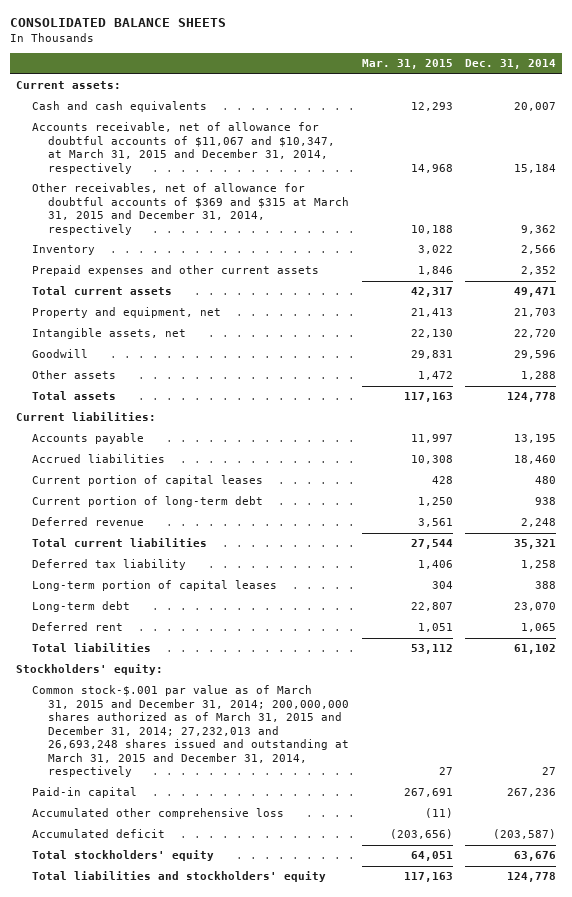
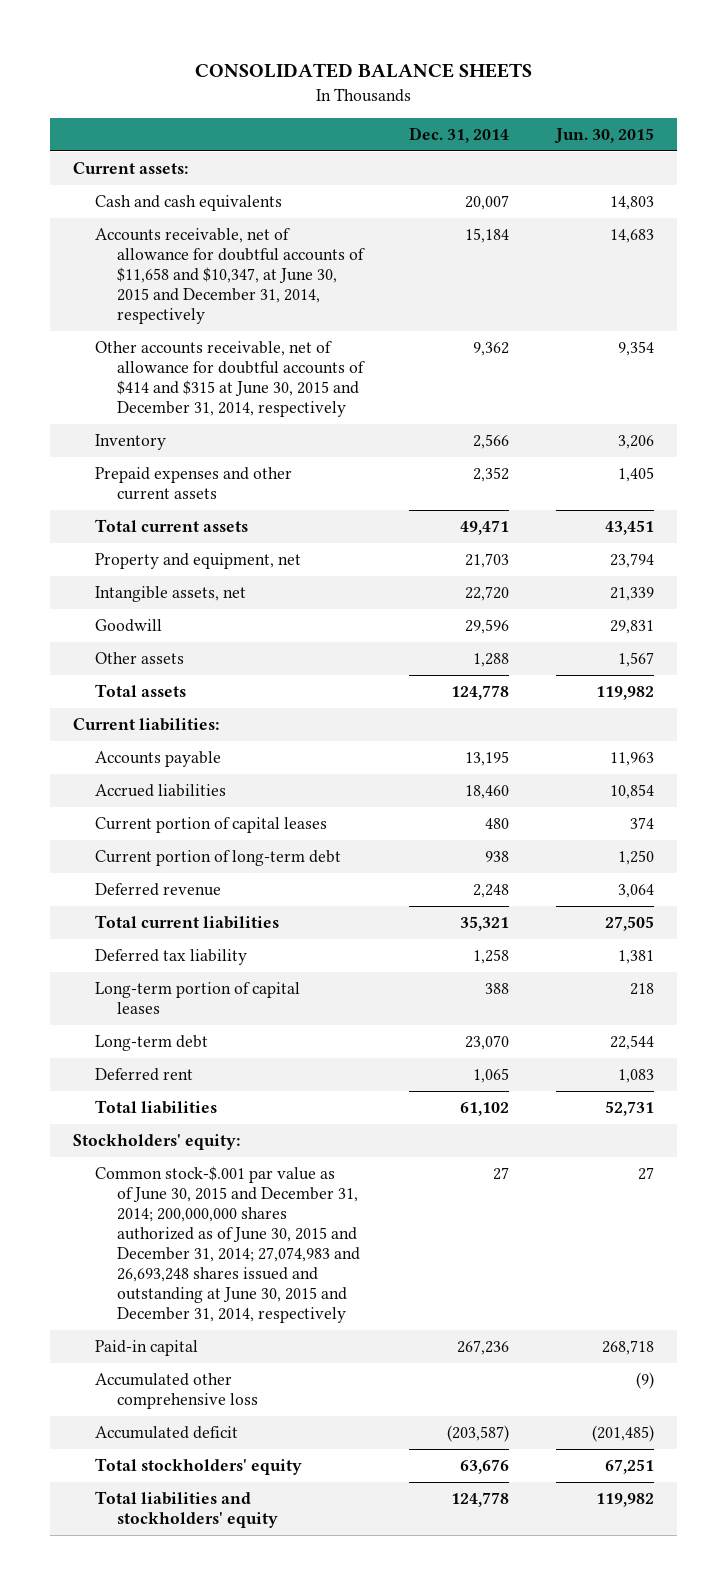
- | Mar. 31, 2015 | Dec. 31, 2014
+ | Dec. 31, 2014 | Jun. 30, 2015
- Accounts receivable, net of allowance for doubtful accounts of $11,067 and $10,347, at March 31, 2015 and December 31, 2014, respectively | 14,968 | 15,184
- Other receivables, net of allowance for doubtful accounts of $369 and $315 at March 31, 2015 and December 31, 2014, respectively | 10,188 | 9,362
+ Accounts receivable, net of allowance for doubtful accounts of $11,658 and $10,347, at June 30, 2015 and December 31, 2014, respectively | 15,184 | 14,683
+ Other accounts receivable, net of allowance for doubtful accounts of $414 and $315 at June 30, 2015 and December 31, 2014, respectively | 9,362 | 9,354
- Common stock-$.001 par value as of March 31, 2015 and December 31, 2014; 200,000,000 shares authorized as of March 31, 2015 and December 31, 2014; 27,232,013 and 26,693,248 shares issued and outstanding at March 31, 2015 and December 31, 2014, respectively | 27 | 27
+ Common stock-$.001 par value as of June 30, 2015 and December 31, 2014; 200,000,000 shares authorized as of June 30, 2015 and December 31, 2014; 27,074,983 and 26,693,248 shares issued and outstanding at June 30, 2015 and December 31, 2014, respectively | 27 | 27

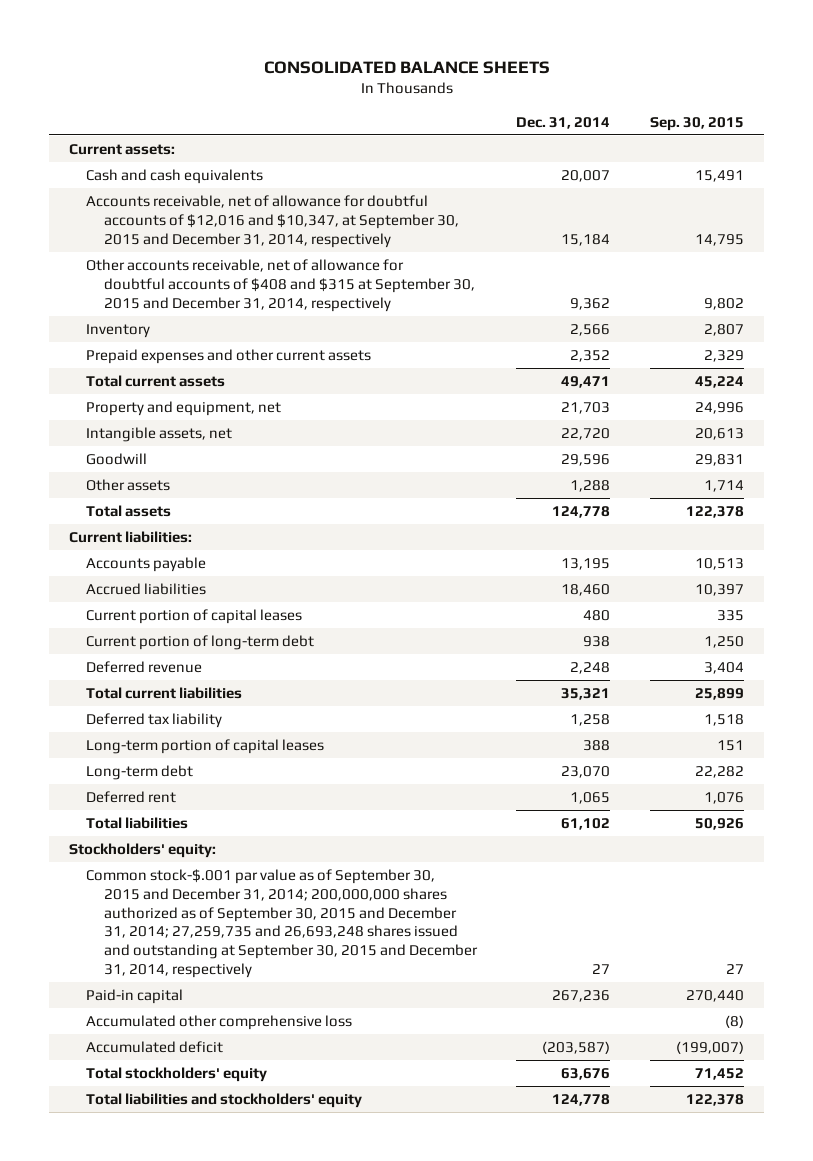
- | Dec. 31, 2014 | Jun. 30, 2015
+ | Dec. 31, 2014 | Sep. 30, 2015
- Accounts receivable, net of allowance for doubtful accounts of $11,658 and $10,347, at June 30, 2015 and December 31, 2014, respectively | 15,184 | 14,683
- Other accounts receivable, net of allowance for doubtful accounts of $414 and $315 at June 30, 2015 and December 31, 2014, respectively | 9,362 | 9,354
+ Accounts receivable, net of allowance for doubtful accounts of $12,016 and $10,347, at September 30, 2015 and December 31, 2014, respectively | 15,184 | 14,795
+ Other accounts receivable, net of allowance for doubtful accounts of $408 and $315 at September 30, 2015 and December 31, 2014, respectively | 9,362 | 9,802
- Common stock-$.001 par value as of June 30, 2015 and December 31, 2014; 200,000,000 shares authorized as of June 30, 2015 and December 31, 2014; 27,074,983 and 26,693,248 shares issued and outstanding at June 30, 2015 and December 31, 2014, respectively | 27 | 27
+ Common stock-$.001 par value as of September 30, 2015 and December 31, 2014; 200,000,000 shares authorized as of September 30, 2015 and December 31, 2014; 27,259,735 and 26,693,248 shares issued and outstanding at September 30, 2015 and December 31, 2014, respectively | 27 | 27

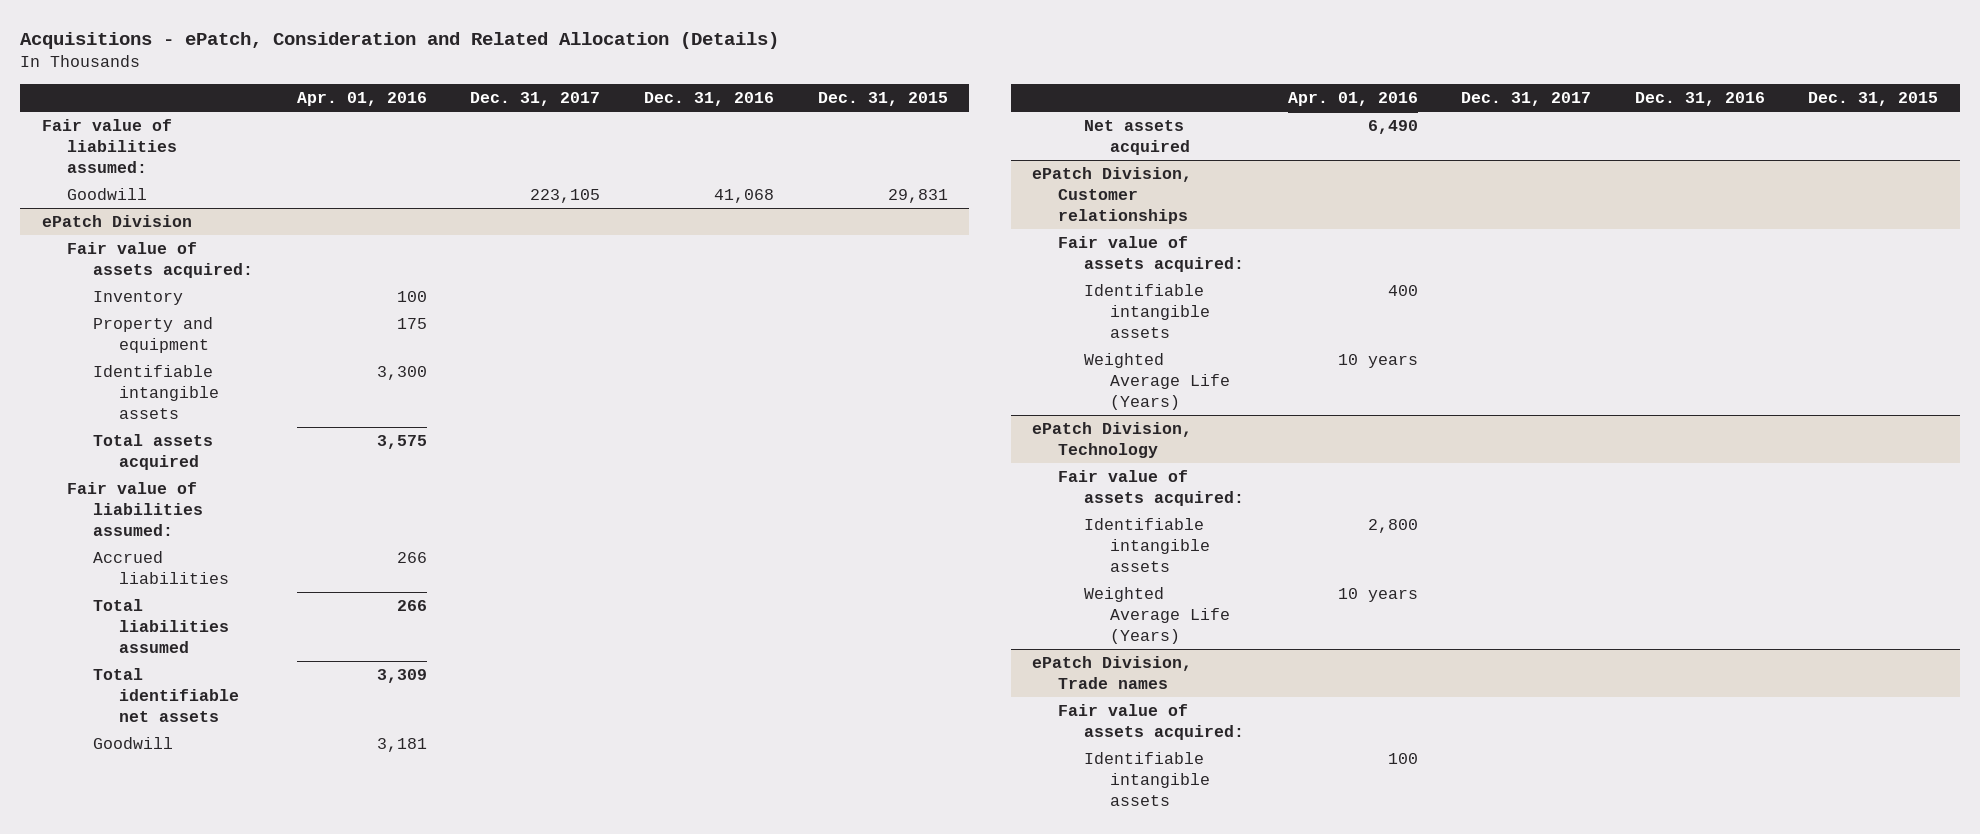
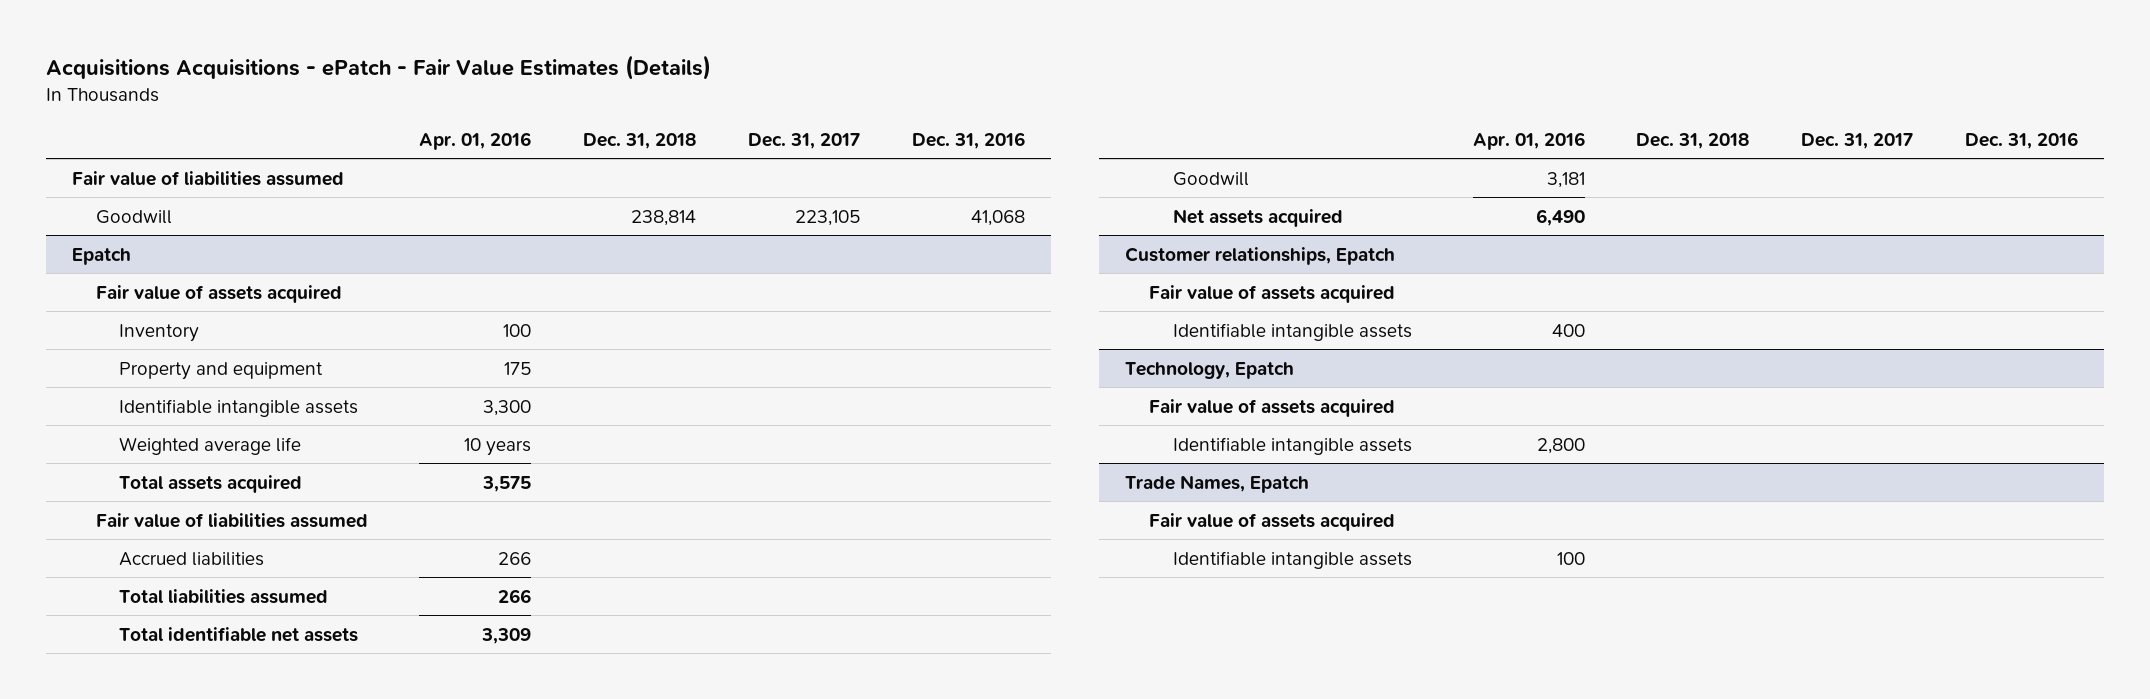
- Acquisitions - ePatch, Consideration and Related Allocation (Details)
+ Acquisitions Acquisitions - ePatch - Fair Value Estimates (Details)
- | Apr. 01, 2016 | Dec. 31, 2017 | Dec. 31, 2016 | Dec. 31, 2015
+ | Apr. 01, 2016 | Dec. 31, 2018 | Dec. 31, 2017 | Dec. 31, 2016
- Fair value of liabilities assumed:
+ Fair value of liabilities assumed
- ePatch Division
- Fair value of assets acquired:
+ Epatch
+ Fair value of assets acquired
+ Weighted average life | 10 years | | |
- Fair value of liabilities assumed:
+ Fair value of liabilities assumed
- ePatch Division, Customer relationships
- Fair value of assets acquired:
+ Customer relationships, Epatch
+ Fair value of assets acquired
- Weighted Average Life (Years) | 10 years | | |
- ePatch Division, Technology
- Fair value of assets acquired:
+ Technology, Epatch
+ Fair value of assets acquired
- Weighted Average Life (Years) | 10 years | | |
- ePatch Division, Trade names
- Fair value of assets acquired:
+ Trade Names, Epatch
+ Fair value of assets acquired

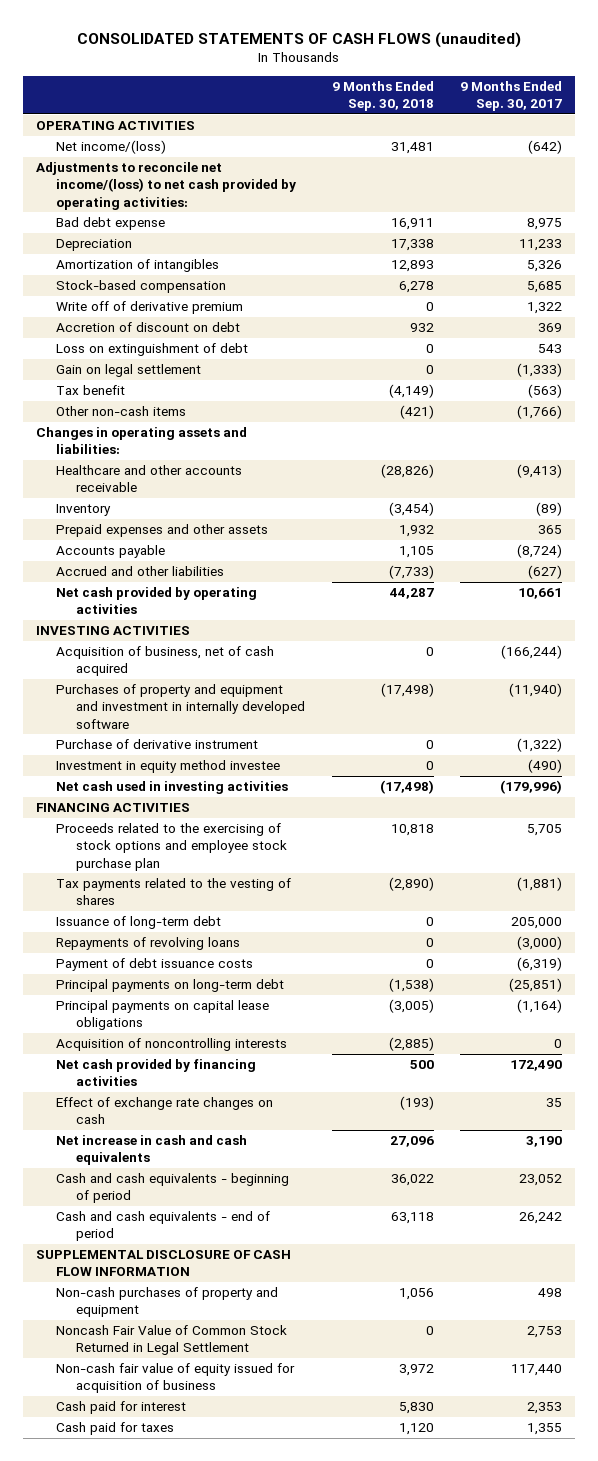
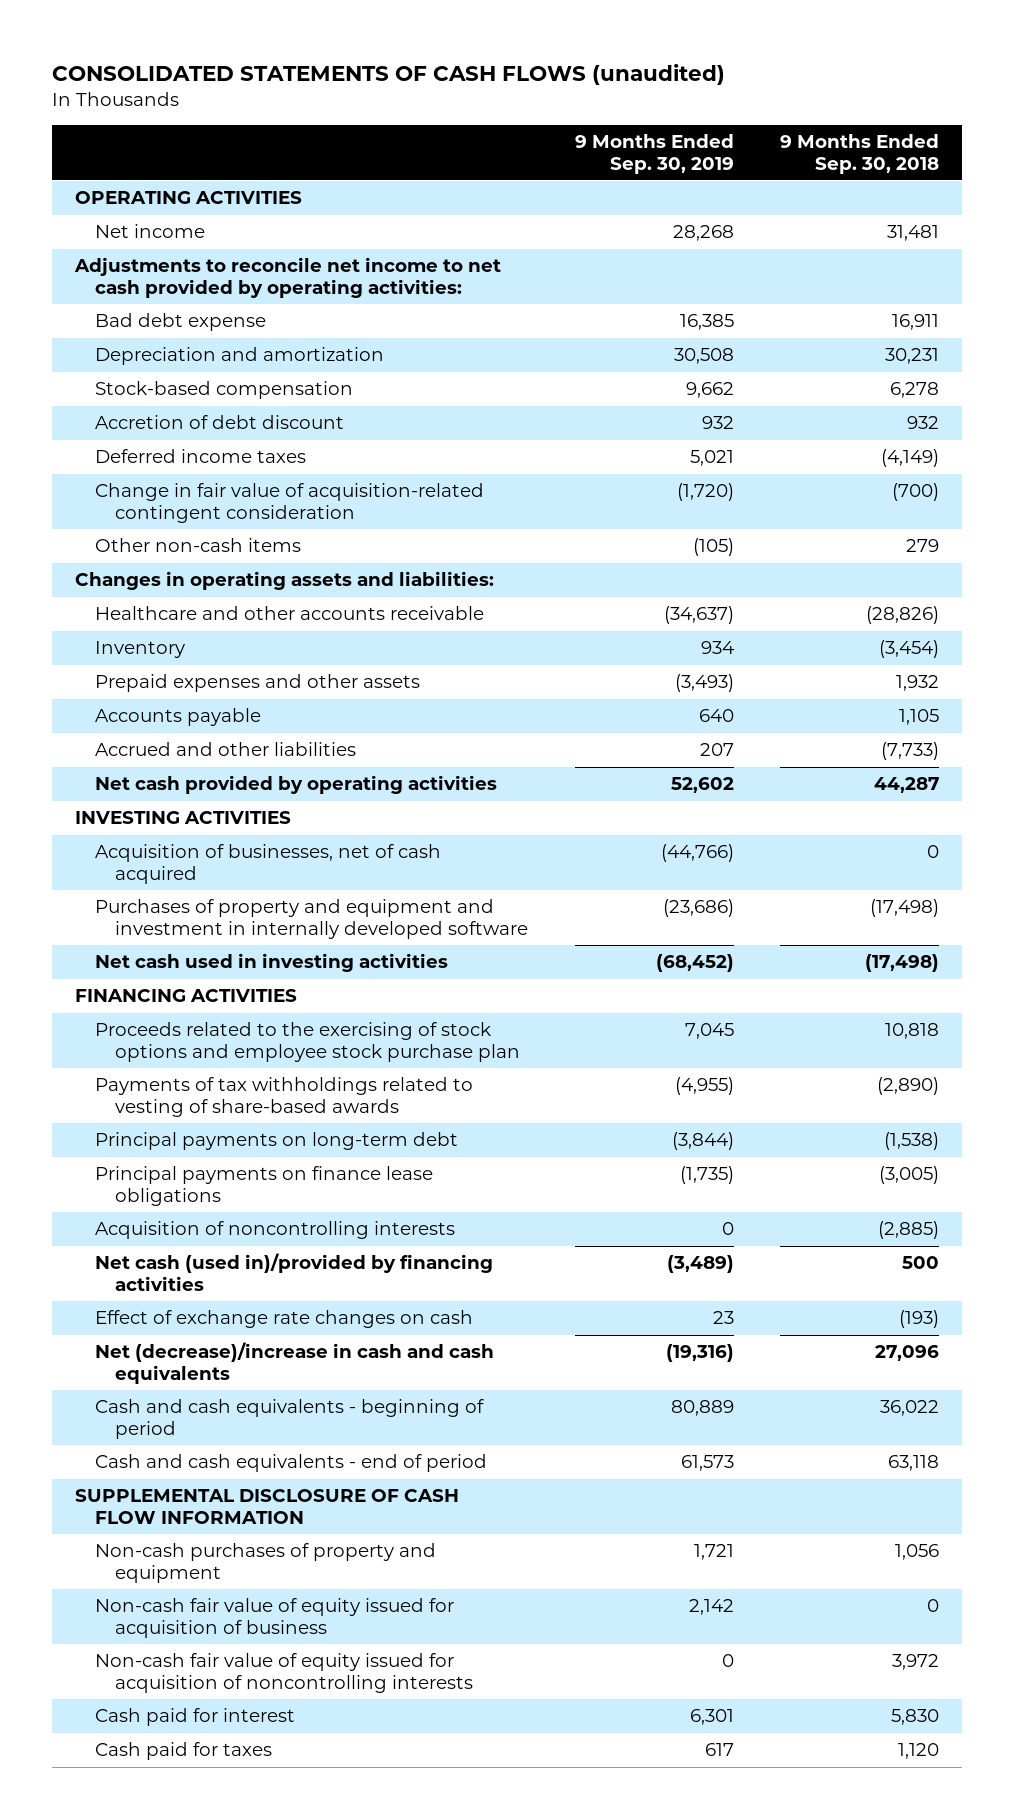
- | 9 Months Ended Sep. 30, 2018 | 9 Months Ended Sep. 30, 2017
+ | 9 Months Ended Sep. 30, 2019 | 9 Months Ended Sep. 30, 2018
- Net income/(loss) | 31,481 | (642)
- Adjustments to reconcile net income/(loss) to net cash provided by operating activities:
+ Net income | 28,268 | 31,481
+ Adjustments to reconcile net income to net cash provided by operating activities:
- Depreciation | 17,338 | 11,233
- Amortization of intangibles | 12,893 | 5,326
+ Depreciation and amortization | 30,508 | 30,231
- Write off of derivative premium | 0 | 1,322
- Accretion of discount on debt | 932 | 369
- Loss on extinguishment of debt | 0 | 543
- Gain on legal settlement | 0 | (1,333)
- Tax benefit | (4,149) | (563)
- Other non-cash items | (421) | (1,766)
+ Accretion of debt discount | 932 | 932
+ Deferred income taxes | 5,021 | (4,149)
+ Change in fair value of acquisition-related contingent consideration | (1,720) | (700)
+ Other non-cash items | (105) | 279
- Acquisition of business, net of cash acquired | 0 | (166,244)
+ Acquisition of businesses, net of cash acquired | (44,766) | 0
- Purchase of derivative instrument | 0 | (1,322)
- Investment in equity method investee | 0 | (490)
- Tax payments related to the vesting of shares | (2,890) | (1,881)
- Issuance of long-term debt | 0 | 205,000
- Repayments of revolving loans | 0 | (3,000)
- Payment of debt issuance costs | 0 | (6,319)
+ Payments of tax withholdings related to vesting of share-based awards | (4,955) | (2,890)
- Principal payments on capital lease obligations | (3,005) | (1,164)
+ Principal payments on finance lease obligations | (1,735) | (3,005)
- Net cash provided by financing activities | 500 | 172,490
+ Net cash (used in)/provided by financing activities | (3,489) | 500
- Net increase in cash and cash equivalents | 27,096 | 3,190
+ Net (decrease)/increase in cash and cash equivalents | (19,316) | 27,096
- Noncash Fair Value of Common Stock Returned in Legal Settlement | 0 | 2,753
- Non-cash fair value of equity issued for acquisition of business | 3,972 | 117,440
+ Non-cash fair value of equity issued for acquisition of business | 2,142 | 0
+ Non-cash fair value of equity issued for acquisition of noncontrolling interests | 0 | 3,972

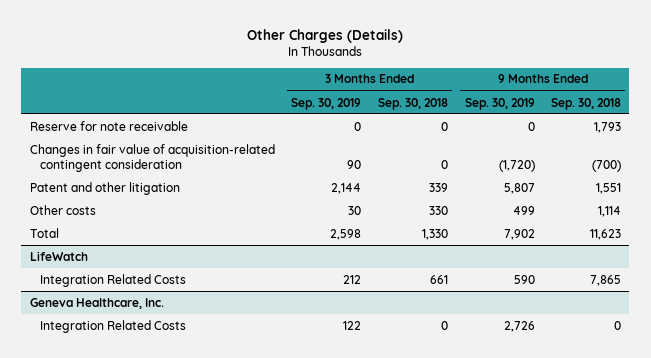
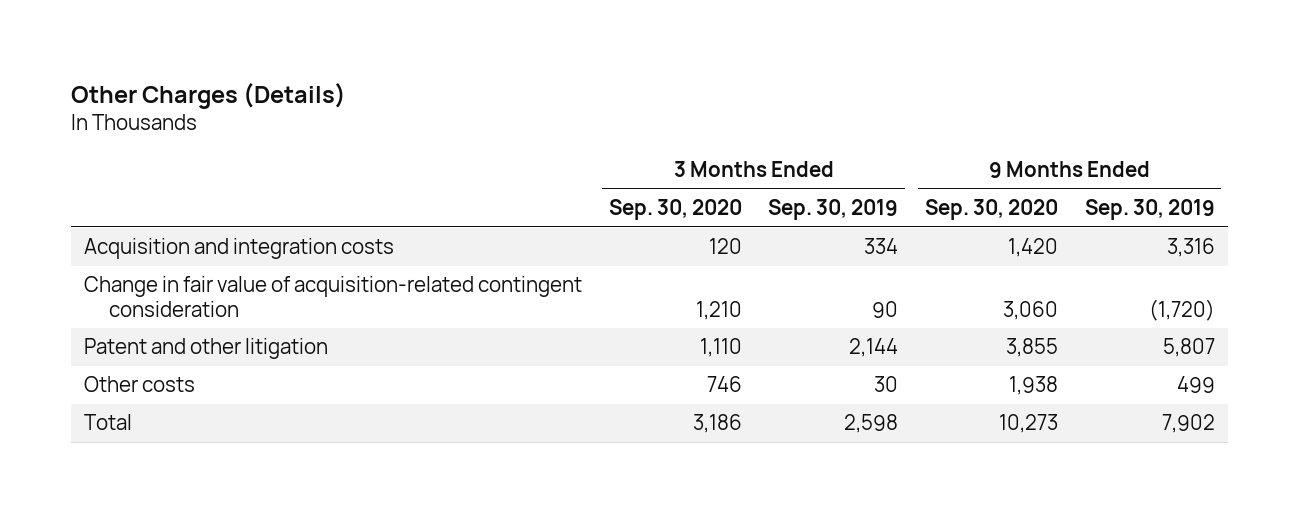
- | 3 Months Ended Sep. 30, 2019 | 3 Months Ended Sep. 30, 2018 | 9 Months Ended Sep. 30, 2019 | 9 Months Ended Sep. 30, 2018
+ | 3 Months Ended Sep. 30, 2020 | 3 Months Ended Sep. 30, 2019 | 9 Months Ended Sep. 30, 2020 | 9 Months Ended Sep. 30, 2019
- Reserve for note receivable | 0 | 0 | 0 | 1,793
- Changes in fair value of acquisition-related contingent consideration | 90 | 0 | (1,720) | (700)
+ Acquisition and integration costs | 120 | 334 | 1,420 | 3,316
+ Change in fair value of acquisition-related contingent consideration | 1,210 | 90 | 3,060 | (1,720)
- LifeWatch
- Integration Related Costs | 212 | 661 | 590 | 7,865
- Geneva Healthcare, Inc.
- Integration Related Costs | 122 | 0 | 2,726 | 0

